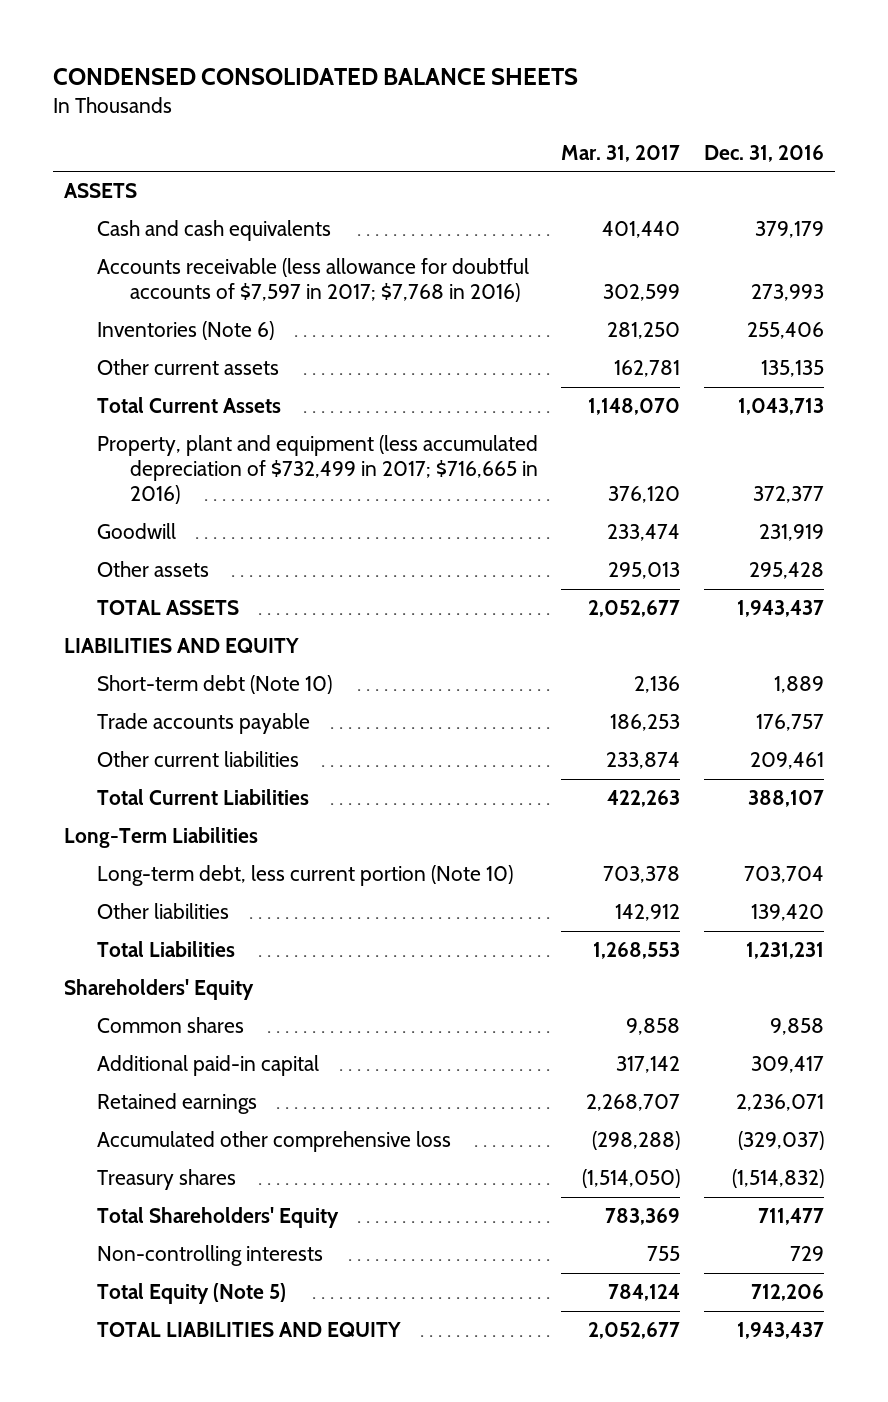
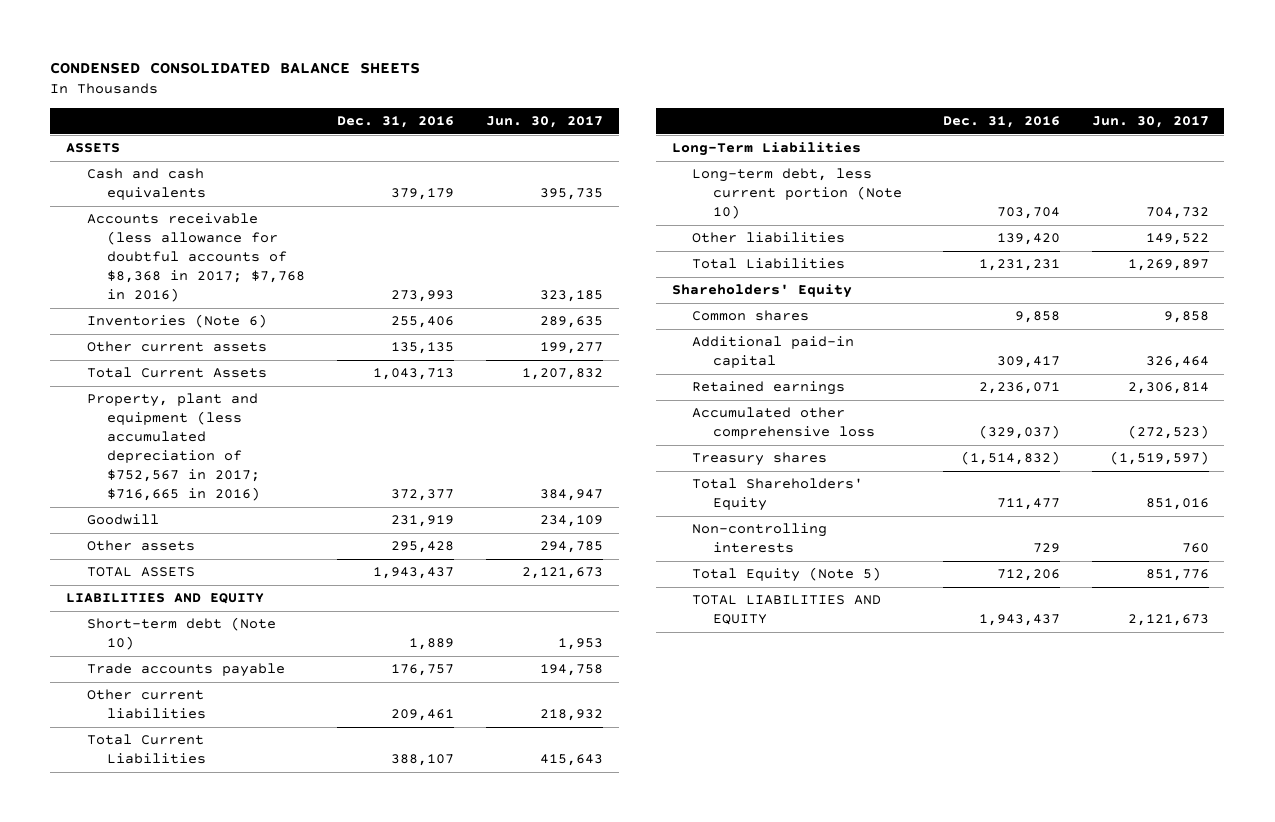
- | Mar. 31, 2017 | Dec. 31, 2016
+ | Dec. 31, 2016 | Jun. 30, 2017
- Accounts receivable (less allowance for doubtful accounts of $7,597 in 2017; $7,768 in 2016) | 302,599 | 273,993
+ Accounts receivable (less allowance for doubtful accounts of $8,368 in 2017; $7,768 in 2016) | 273,993 | 323,185
- Property, plant and equipment (less accumulated depreciation of $732,499 in 2017; $716,665 in 2016) | 376,120 | 372,377
+ Property, plant and equipment (less accumulated depreciation of $752,567 in 2017; $716,665 in 2016) | 372,377 | 384,947

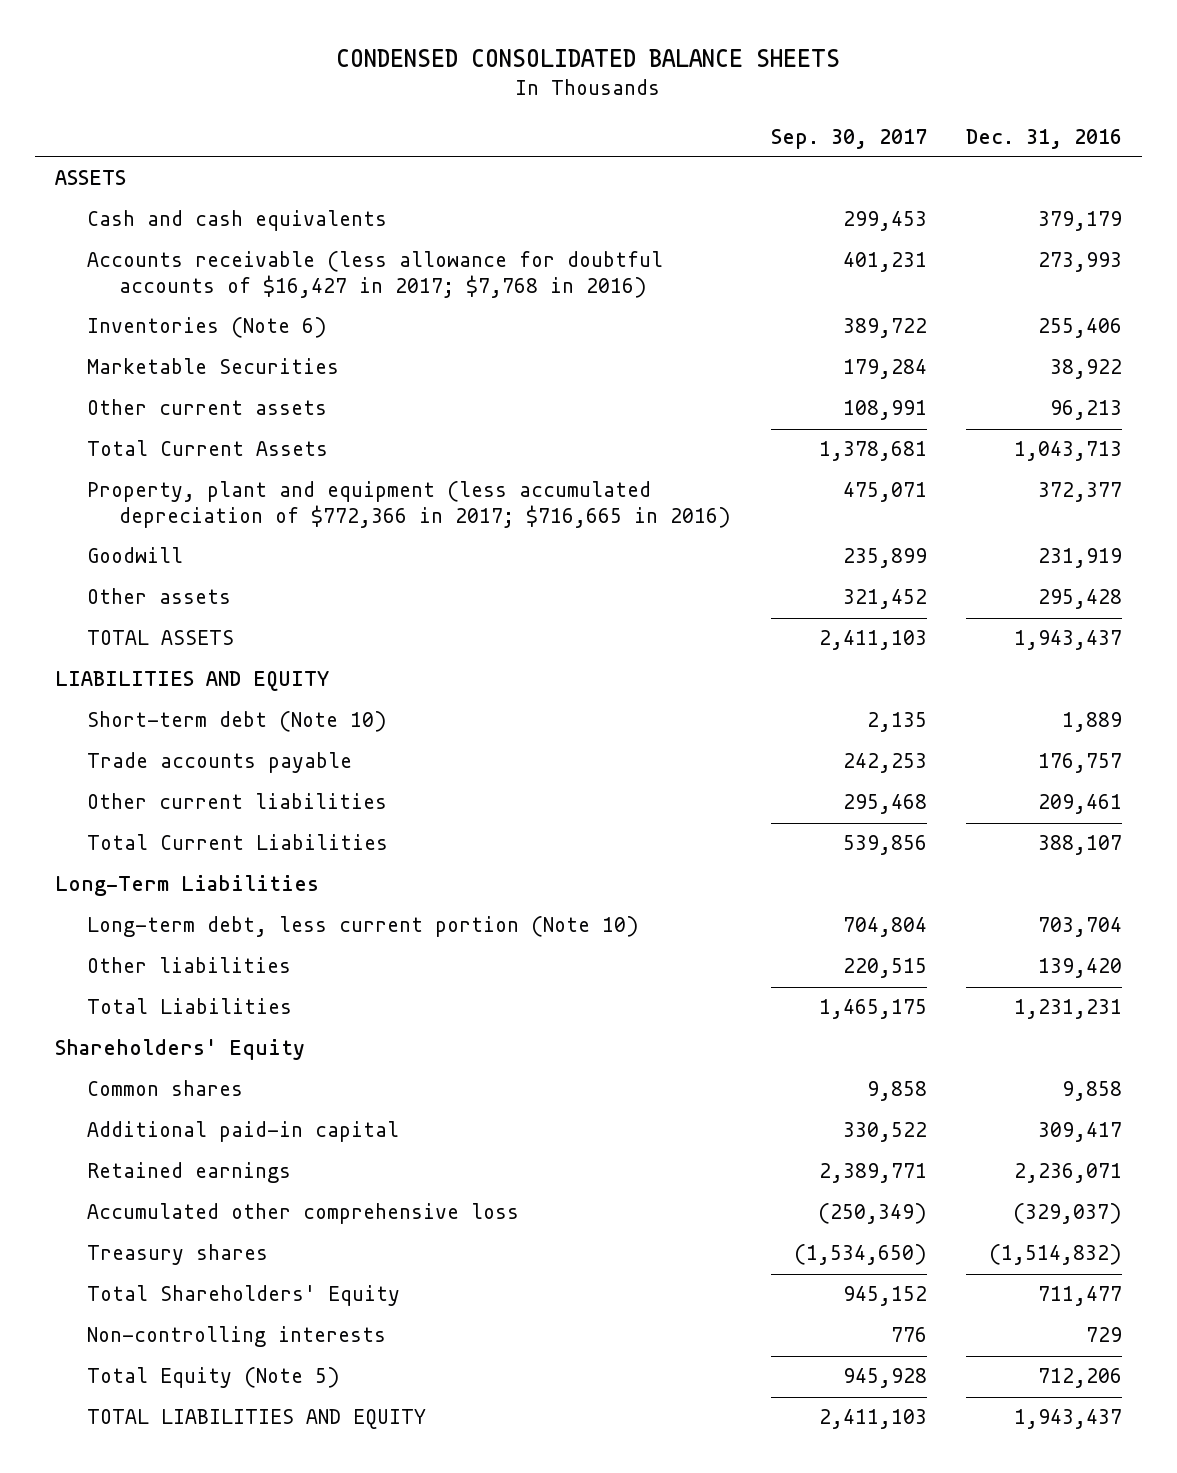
- | Dec. 31, 2016 | Jun. 30, 2017
+ | Sep. 30, 2017 | Dec. 31, 2016
- Accounts receivable (less allowance for doubtful accounts of $8,368 in 2017; $7,768 in 2016) | 273,993 | 323,185
+ Accounts receivable (less allowance for doubtful accounts of $16,427 in 2017; $7,768 in 2016) | 401,231 | 273,993
- Other current assets | 135,135 | 199,277
+ Marketable Securities | 179,284 | 38,922
+ Other current assets | 108,991 | 96,213
- Property, plant and equipment (less accumulated depreciation of $752,567 in 2017; $716,665 in 2016) | 372,377 | 384,947
+ Property, plant and equipment (less accumulated depreciation of $772,366 in 2017; $716,665 in 2016) | 475,071 | 372,377

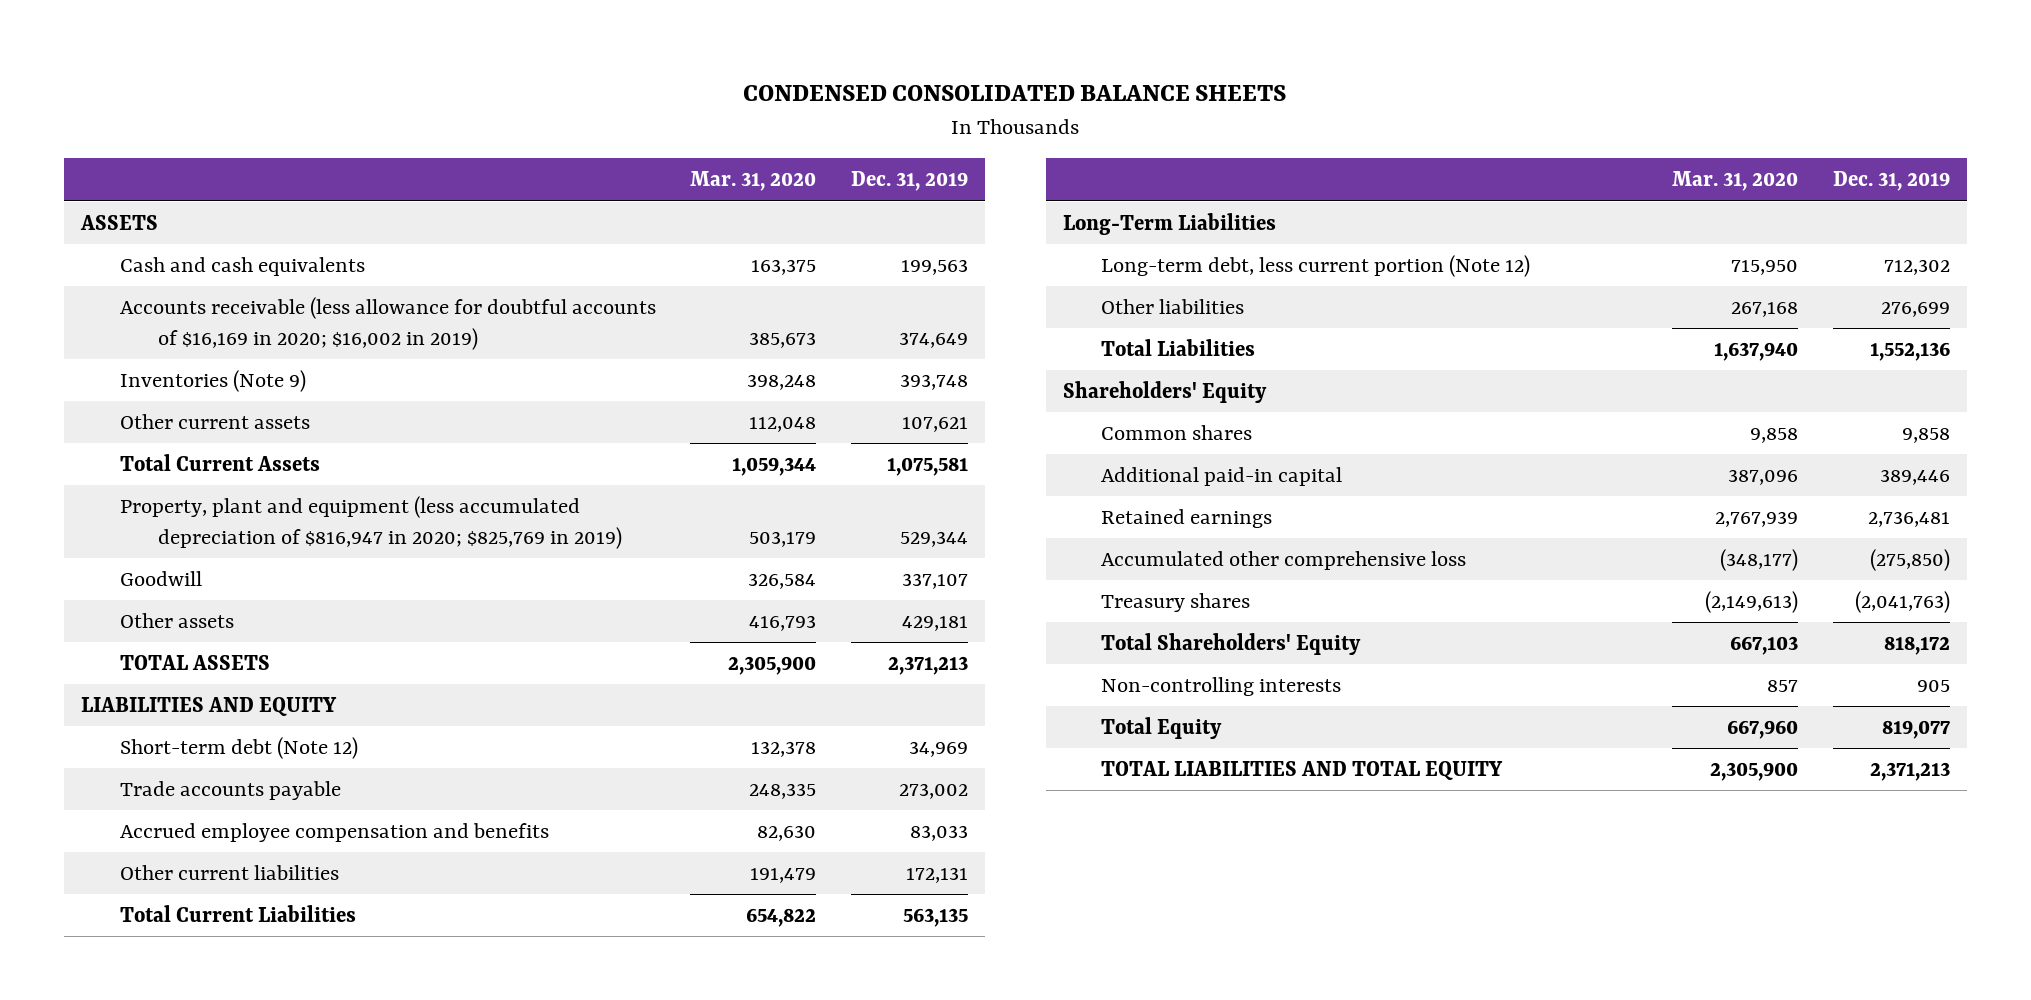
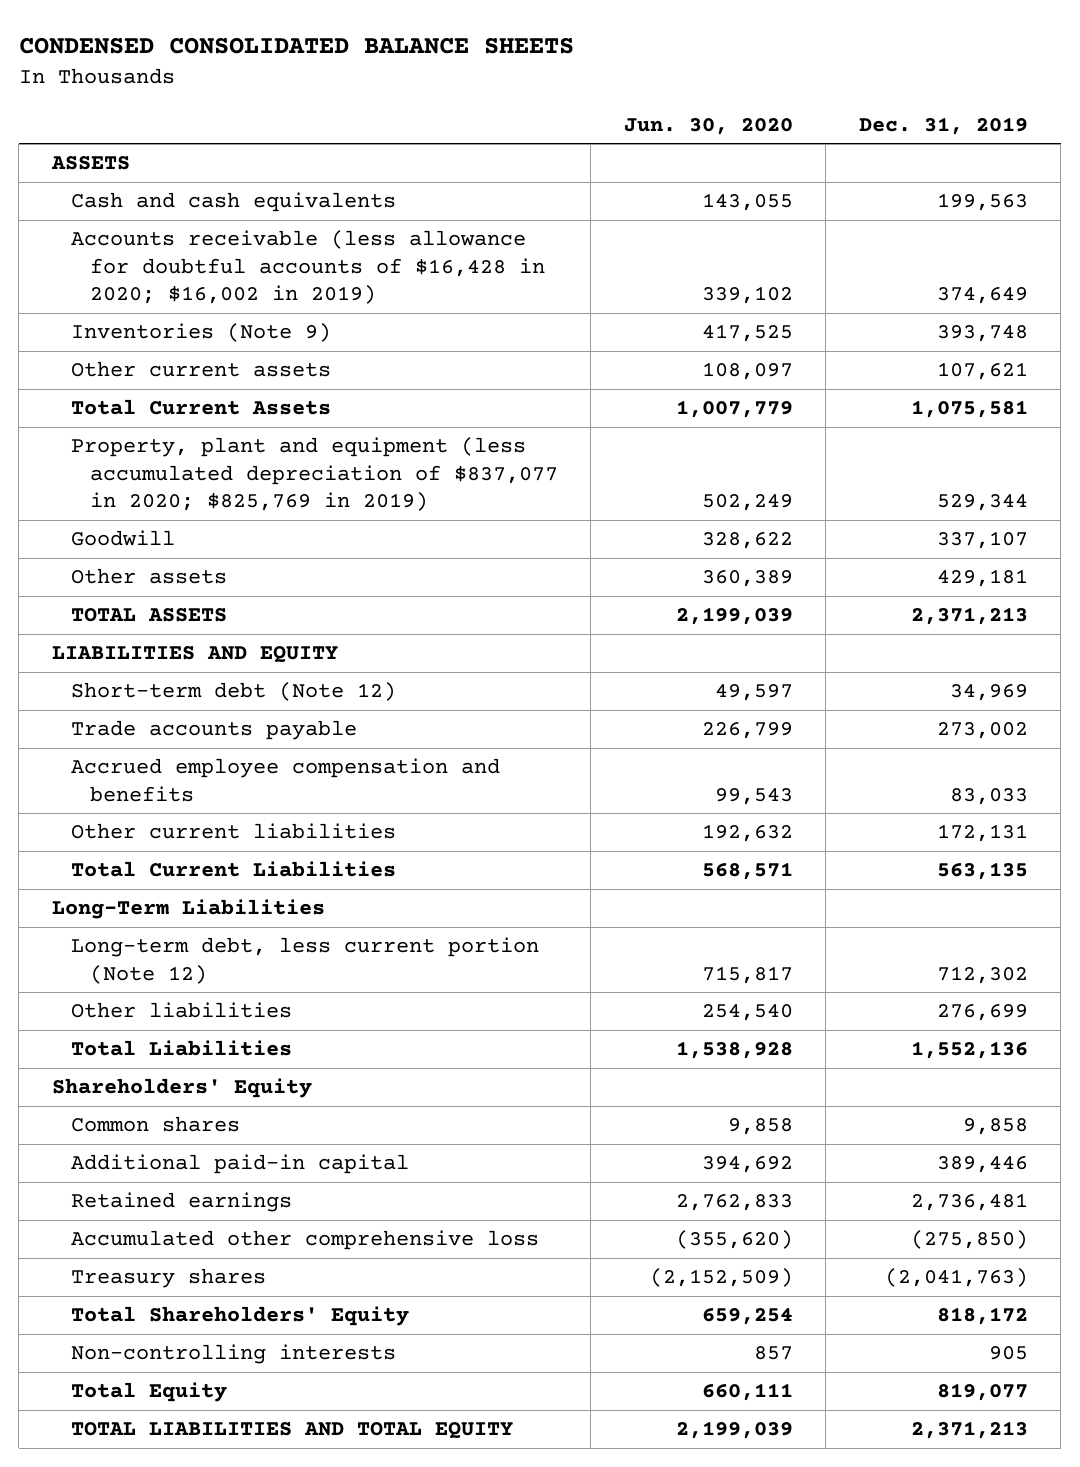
- | Mar. 31, 2020 | Dec. 31, 2019
+ | Jun. 30, 2020 | Dec. 31, 2019
- Accounts receivable (less allowance for doubtful accounts of $16,169 in 2020; $16,002 in 2019) | 385,673 | 374,649
+ Accounts receivable (less allowance for doubtful accounts of $16,428 in 2020; $16,002 in 2019) | 339,102 | 374,649
- Property, plant and equipment (less accumulated depreciation of $816,947 in 2020; $825,769 in 2019) | 503,179 | 529,344
+ Property, plant and equipment (less accumulated depreciation of $837,077 in 2020; $825,769 in 2019) | 502,249 | 529,344

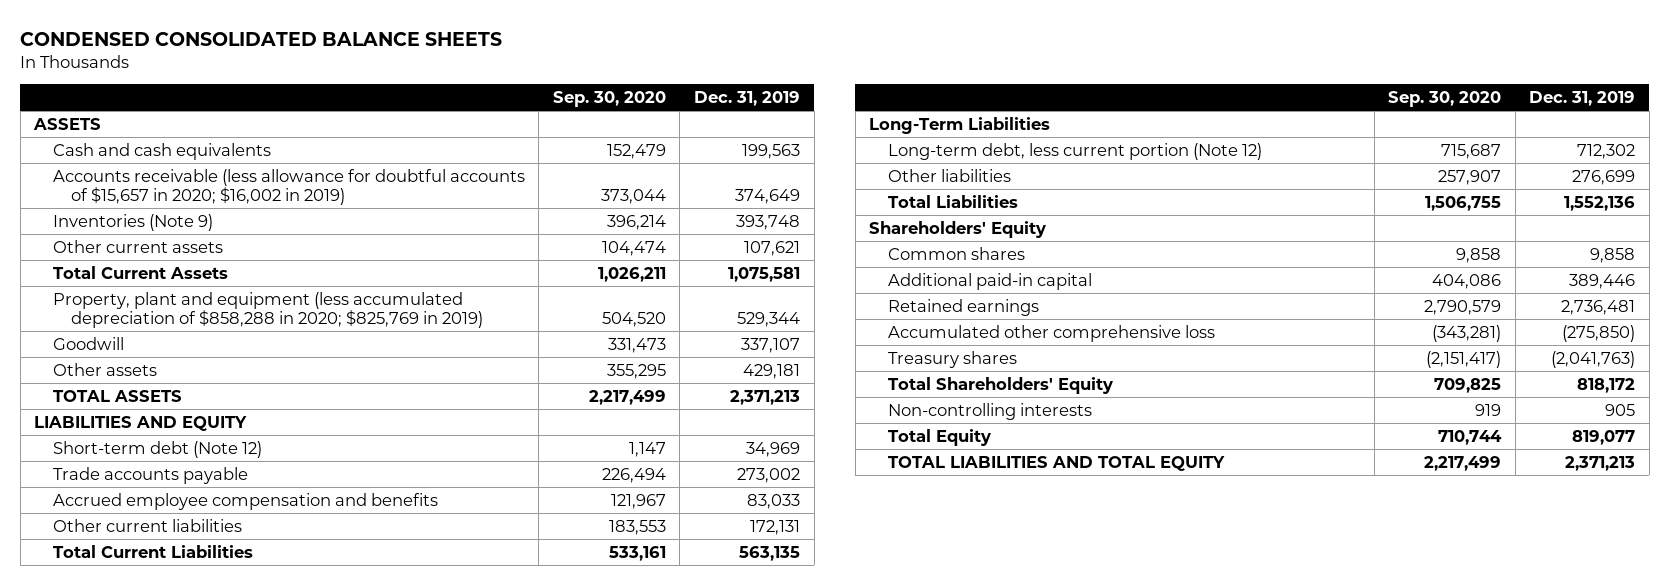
- | Jun. 30, 2020 | Dec. 31, 2019
+ | Sep. 30, 2020 | Dec. 31, 2019
- Accounts receivable (less allowance for doubtful accounts of $16,428 in 2020; $16,002 in 2019) | 339,102 | 374,649
+ Accounts receivable (less allowance for doubtful accounts of $15,657 in 2020; $16,002 in 2019) | 373,044 | 374,649
- Property, plant and equipment (less accumulated depreciation of $837,077 in 2020; $825,769 in 2019) | 502,249 | 529,344
+ Property, plant and equipment (less accumulated depreciation of $858,288 in 2020; $825,769 in 2019) | 504,520 | 529,344

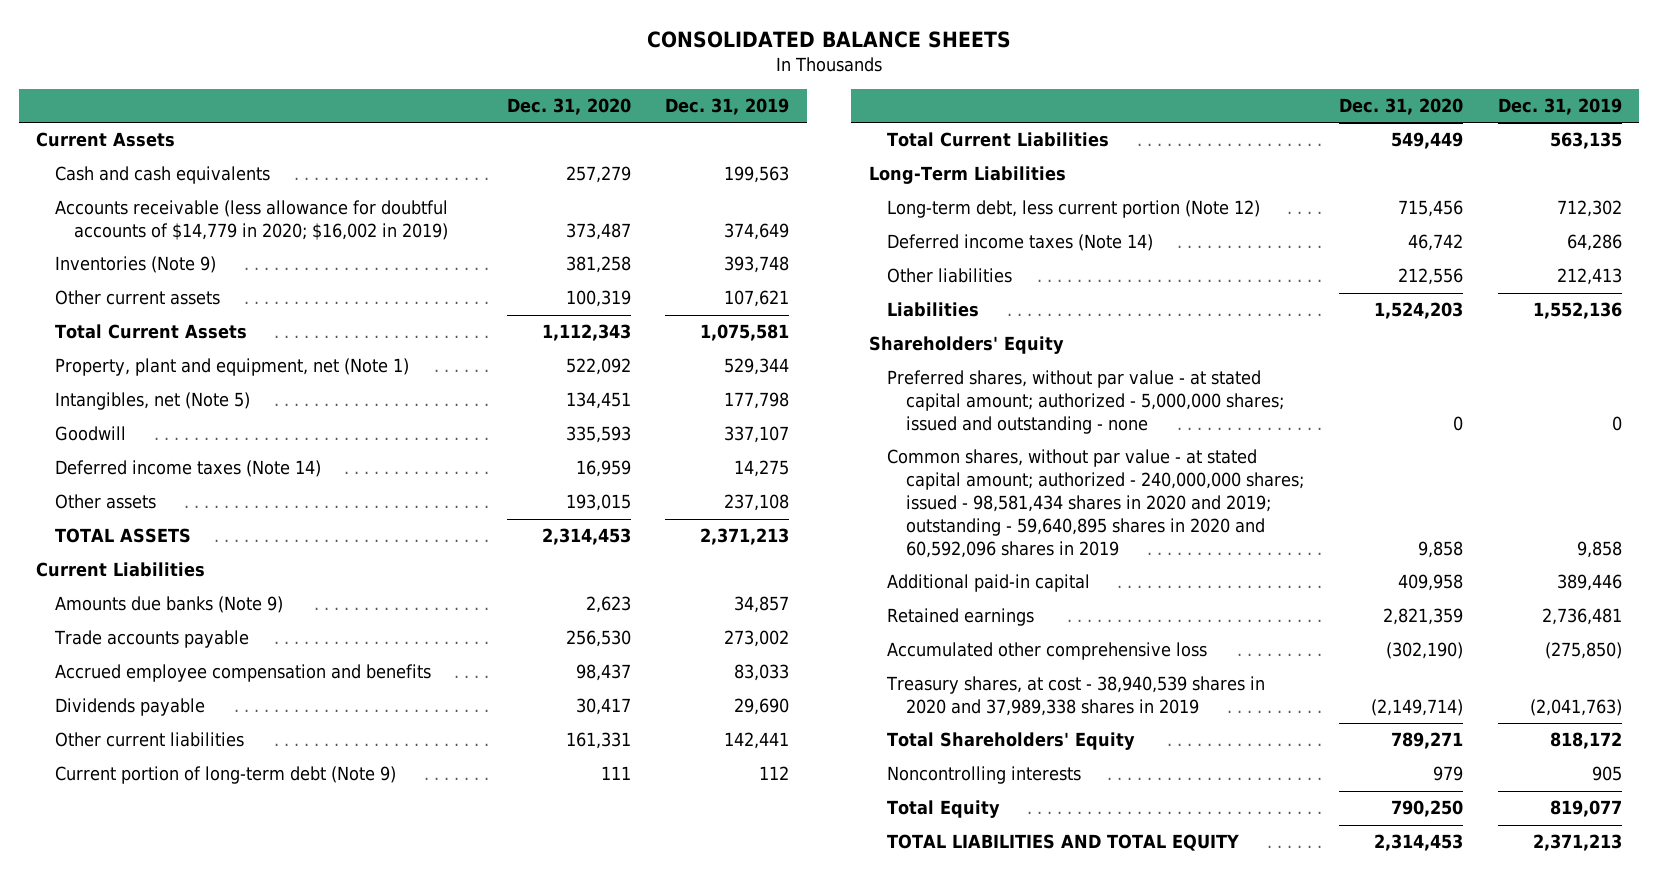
- CONDENSED CONSOLIDATED BALANCE SHEETS
+ CONSOLIDATED BALANCE SHEETS
- | Sep. 30, 2020 | Dec. 31, 2019
+ | Dec. 31, 2020 | Dec. 31, 2019
- ASSETS
+ Current Assets
- Accounts receivable (less allowance for doubtful accounts of $15,657 in 2020; $16,002 in 2019) | 373,044 | 374,649
+ Accounts receivable (less allowance for doubtful accounts of $14,779 in 2020; $16,002 in 2019) | 373,487 | 374,649
- Property, plant and equipment (less accumulated depreciation of $858,288 in 2020; $825,769 in 2019) | 504,520 | 529,344
+ Property, plant and equipment, net (Note 1) | 522,092 | 529,344
+ Intangibles, net (Note 5) | 134,451 | 177,798
- Other assets | 355,295 | 429,181
+ Deferred income taxes (Note 14) | 16,959 | 14,275
+ Other assets | 193,015 | 237,108
- LIABILITIES AND EQUITY
- Short-term debt (Note 12) | 1,147 | 34,969
+ Current Liabilities
+ Amounts due banks (Note 9) | 2,623 | 34,857
- Other current liabilities | 183,553 | 172,131
+ Dividends payable | 30,417 | 29,690
+ Other current liabilities | 161,331 | 142,441
+ Current portion of long-term debt (Note 9) | 111 | 112
- Other liabilities | 257,907 | 276,699
- Total Liabilities | 1,506,755 | 1,552,136
+ Deferred income taxes (Note 14) | 46,742 | 64,286
+ Other liabilities | 212,556 | 212,413
+ Liabilities | 1,524,203 | 1,552,136
- Common shares | 9,858 | 9,858
+ Preferred shares, without par value - at stated capital amount; authorized - 5,000,000 shares; issued and outstanding - none | 0 | 0
+ Common shares, without par value - at stated capital amount; authorized - 240,000,000 shares; issued - 98,581,434 shares in 2020 and 2019; outstanding - 59,640,895 shares in 2020 and 60,592,096 shares in 2019 | 9,858 | 9,858
- Treasury shares | (2,151,417) | (2,041,763)
+ Treasury shares, at cost - 38,940,539 shares in 2020 and 37,989,338 shares in 2019 | (2,149,714) | (2,041,763)
- Non-controlling interests | 919 | 905
+ Noncontrolling interests | 979 | 905

